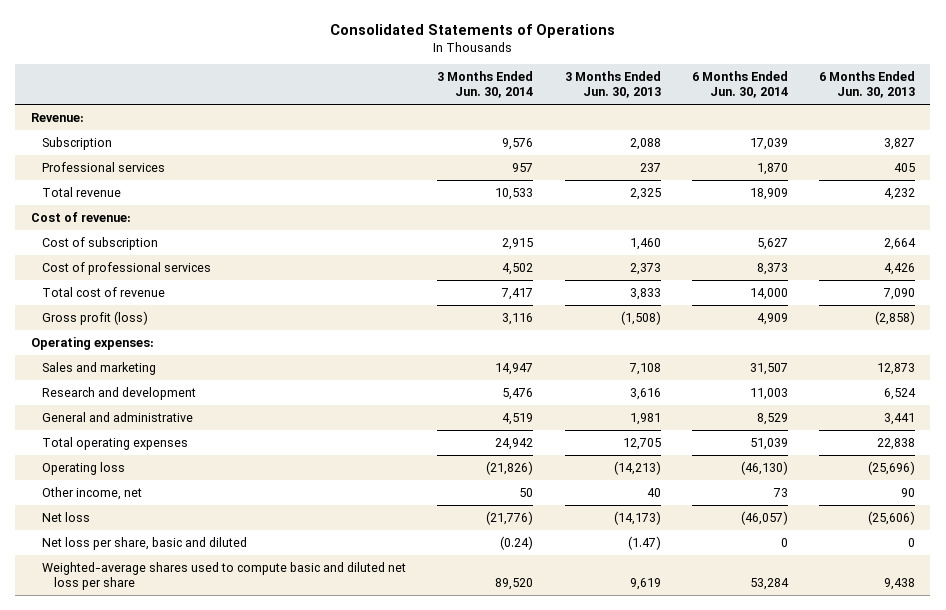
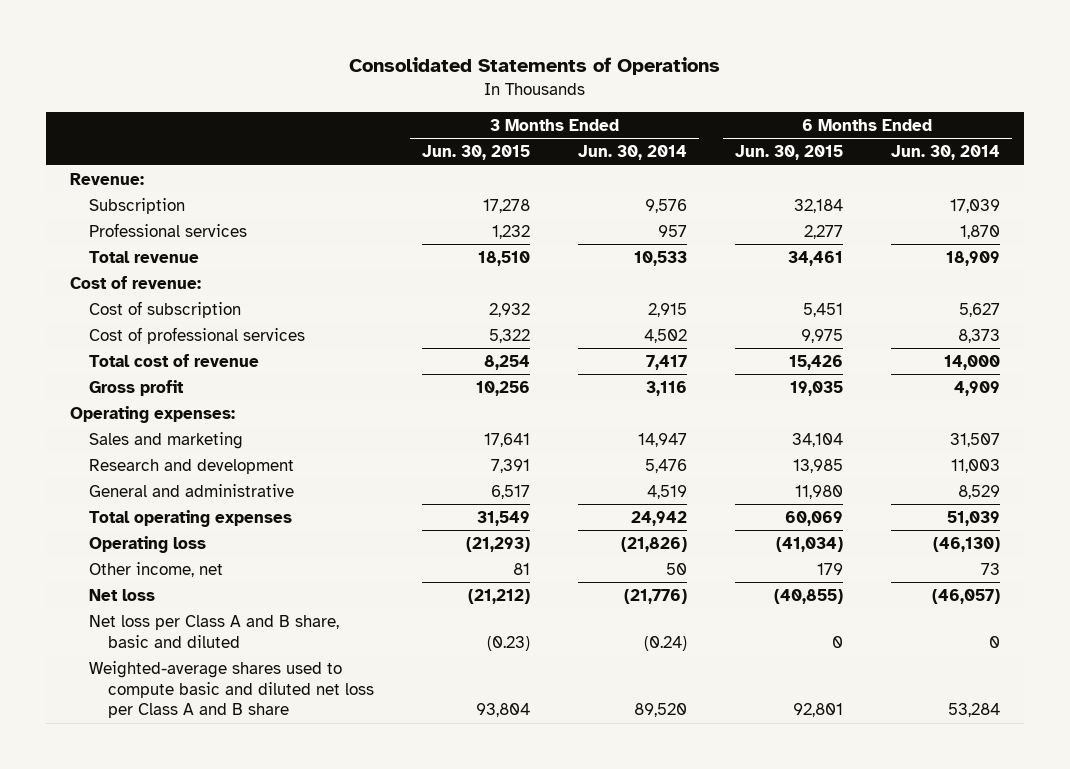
- | 3 Months Ended Jun. 30, 2014 | 3 Months Ended Jun. 30, 2013 | 6 Months Ended Jun. 30, 2014 | 6 Months Ended Jun. 30, 2013
+ | 3 Months Ended Jun. 30, 2015 | 3 Months Ended Jun. 30, 2014 | 6 Months Ended Jun. 30, 2015 | 6 Months Ended Jun. 30, 2014
- Gross profit (loss) | 3,116 | (1,508) | 4,909 | (2,858)
+ Gross profit | 10,256 | 3,116 | 19,035 | 4,909
- Net loss per share, basic and diluted | (0.24) | (1.47) | 0 | 0
- Weighted-average shares used to compute basic and diluted net loss per share | 89,520 | 9,619 | 53,284 | 9,438
+ Net loss per Class A and B share, basic and diluted | (0.23) | (0.24) | 0 | 0
+ Weighted-average shares used to compute basic and diluted net loss per Class A and B share | 93,804 | 89,520 | 92,801 | 53,284

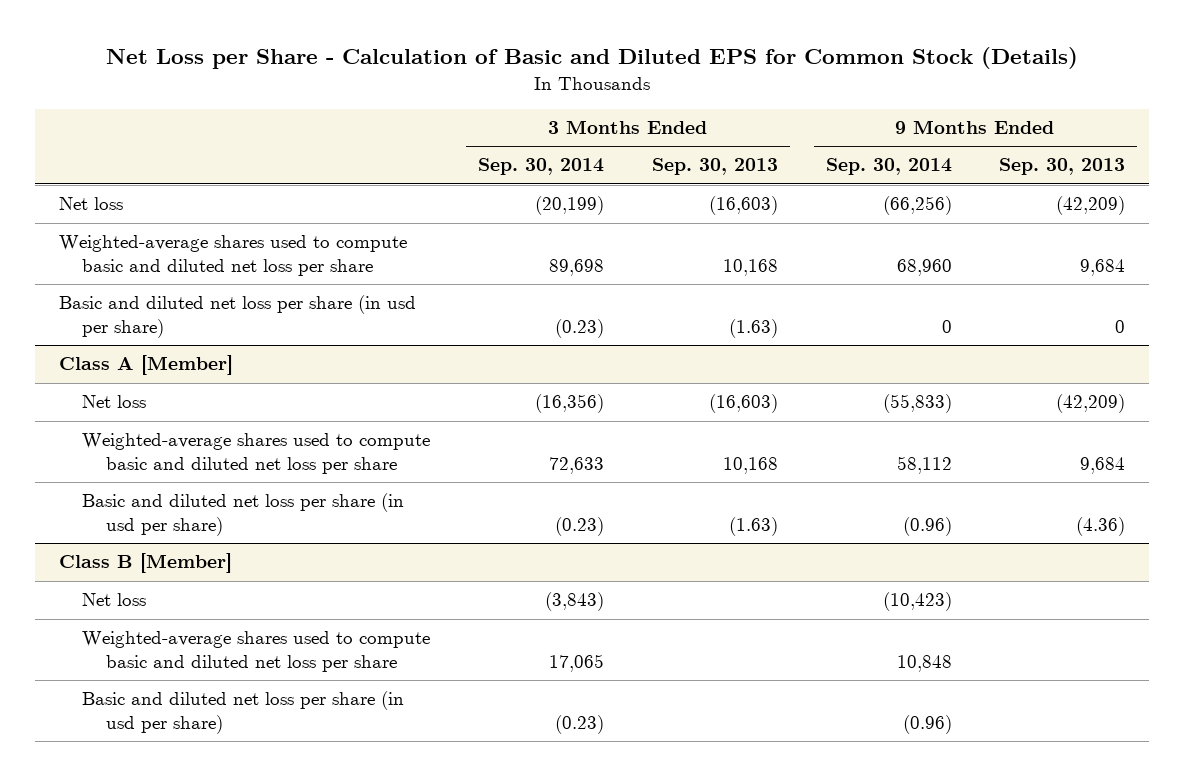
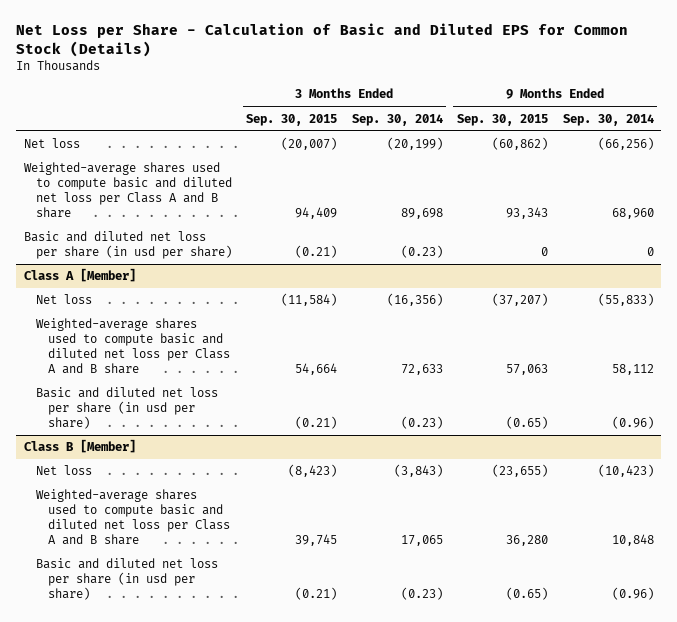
- | 3 Months Ended Sep. 30, 2014 | 3 Months Ended Sep. 30, 2013 | 9 Months Ended Sep. 30, 2014 | 9 Months Ended Sep. 30, 2013
+ | 3 Months Ended Sep. 30, 2015 | 3 Months Ended Sep. 30, 2014 | 9 Months Ended Sep. 30, 2015 | 9 Months Ended Sep. 30, 2014
- Weighted-average shares used to compute basic and diluted net loss per share | 89,698 | 10,168 | 68,960 | 9,684
+ Weighted-average shares used to compute basic and diluted net loss per Class A and B share | 94,409 | 89,698 | 93,343 | 68,960
@ Class A [Member]
- Weighted-average shares used to compute basic and diluted net loss per share | 72,633 | 10,168 | 58,112 | 9,684
+ Weighted-average shares used to compute basic and diluted net loss per Class A and B share | 54,664 | 72,633 | 57,063 | 58,112
@ Class B [Member]
- Weighted-average shares used to compute basic and diluted net loss per share | 17,065 | | 10,848 |
+ Weighted-average shares used to compute basic and diluted net loss per Class A and B share | 39,745 | 17,065 | 36,280 | 10,848

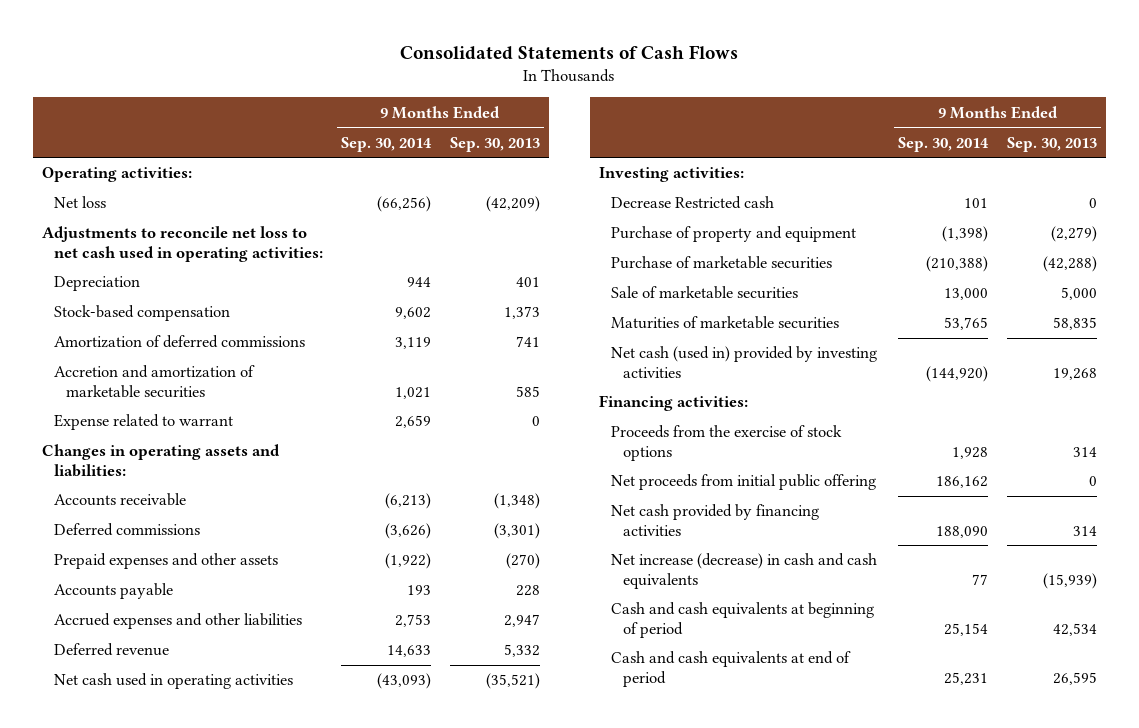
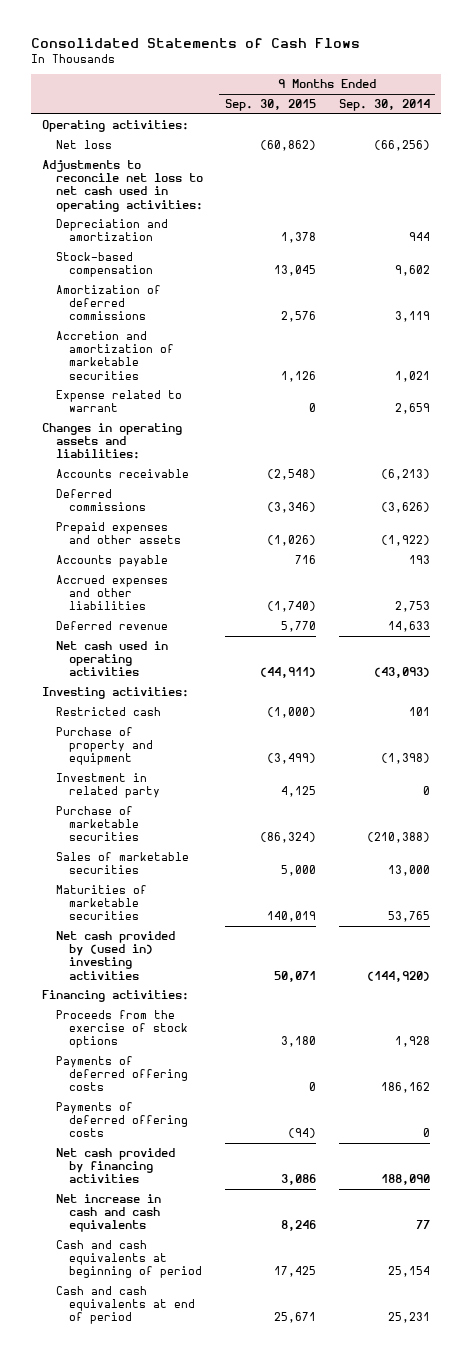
- | 9 Months Ended Sep. 30, 2014 | 9 Months Ended Sep. 30, 2013
+ | 9 Months Ended Sep. 30, 2015 | 9 Months Ended Sep. 30, 2014
- Depreciation | 944 | 401
+ Depreciation and amortization | 1,378 | 944
- Decrease Restricted cash | 101 | 0
+ Restricted cash | (1,000) | 101
+ Investment in related party | 4,125 | 0
- Sale of marketable securities | 13,000 | 5,000
+ Sales of marketable securities | 5,000 | 13,000
- Net cash (used in) provided by investing activities | (144,920) | 19,268
+ Net cash provided by (used in) investing activities | 50,071 | (144,920)
- Net proceeds from initial public offering | 186,162 | 0
+ Payments of deferred offering costs | 0 | 186,162
+ Payments of deferred offering costs | (94) | 0
- Net increase (decrease) in cash and cash equivalents | 77 | (15,939)
+ Net increase in cash and cash equivalents | 8,246 | 77

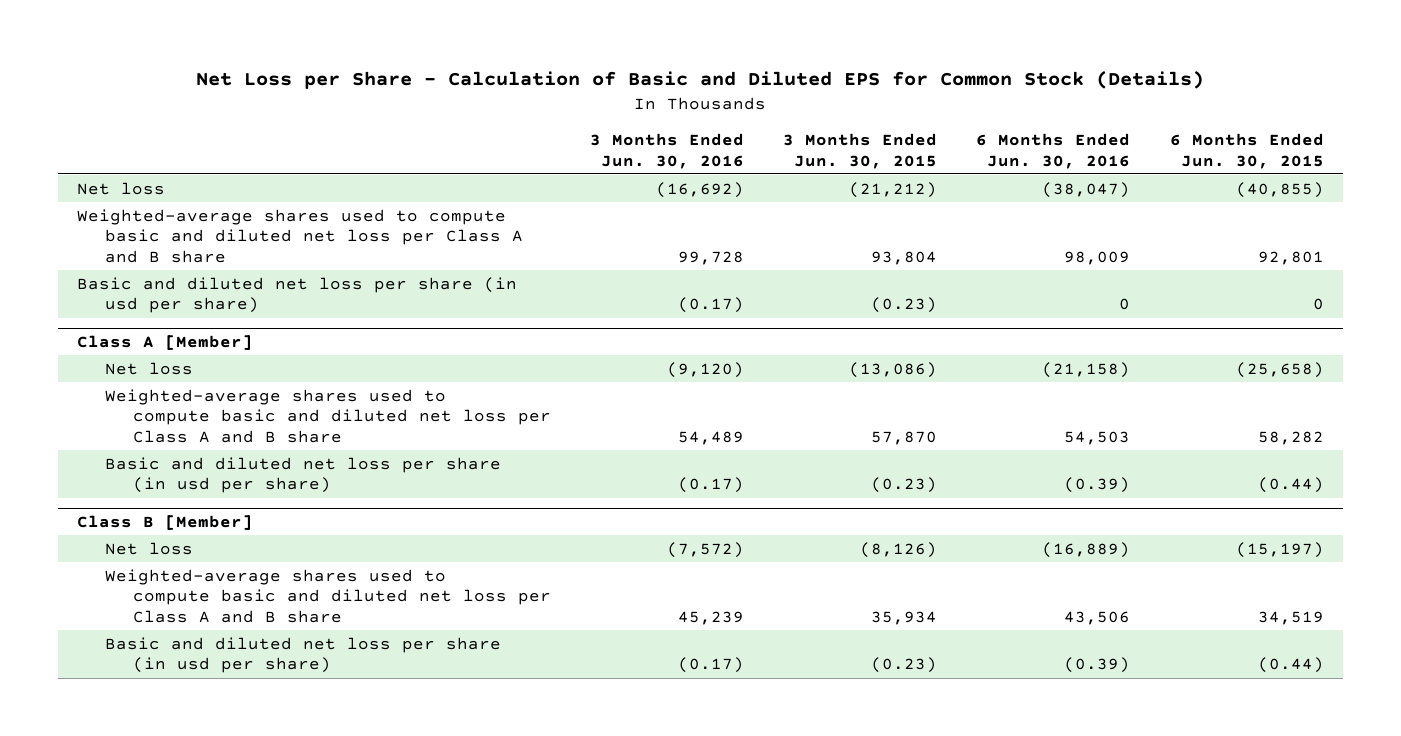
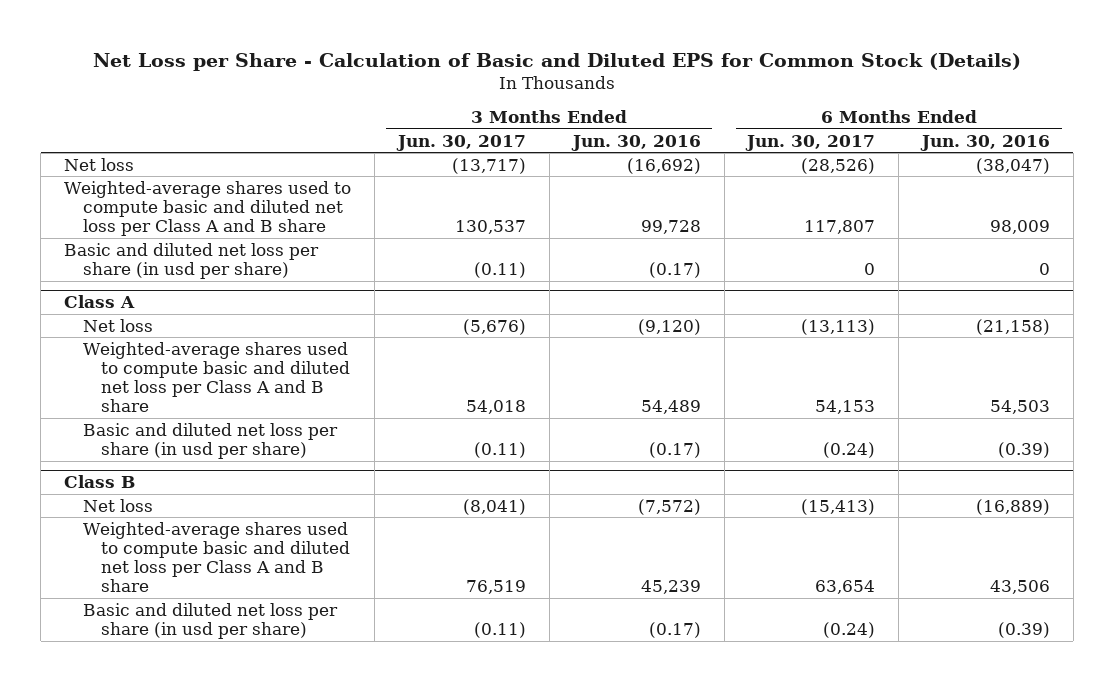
- | 3 Months Ended Jun. 30, 2016 | 3 Months Ended Jun. 30, 2015 | 6 Months Ended Jun. 30, 2016 | 6 Months Ended Jun. 30, 2015
+ | 3 Months Ended Jun. 30, 2017 | 3 Months Ended Jun. 30, 2016 | 6 Months Ended Jun. 30, 2017 | 6 Months Ended Jun. 30, 2016
- Class A [Member]
+ Class A
- Class B [Member]
+ Class B

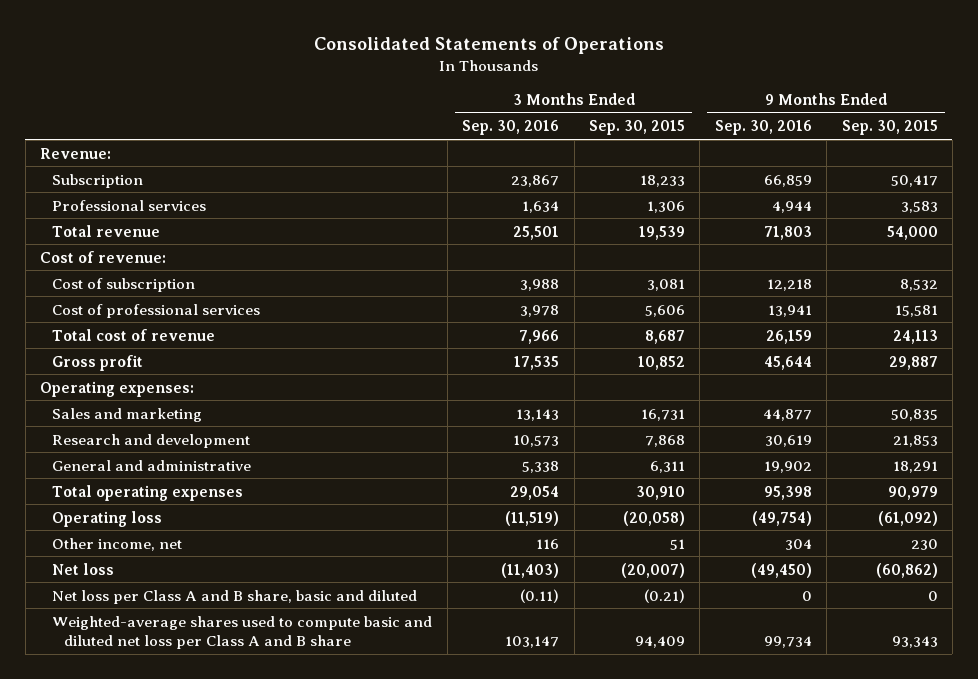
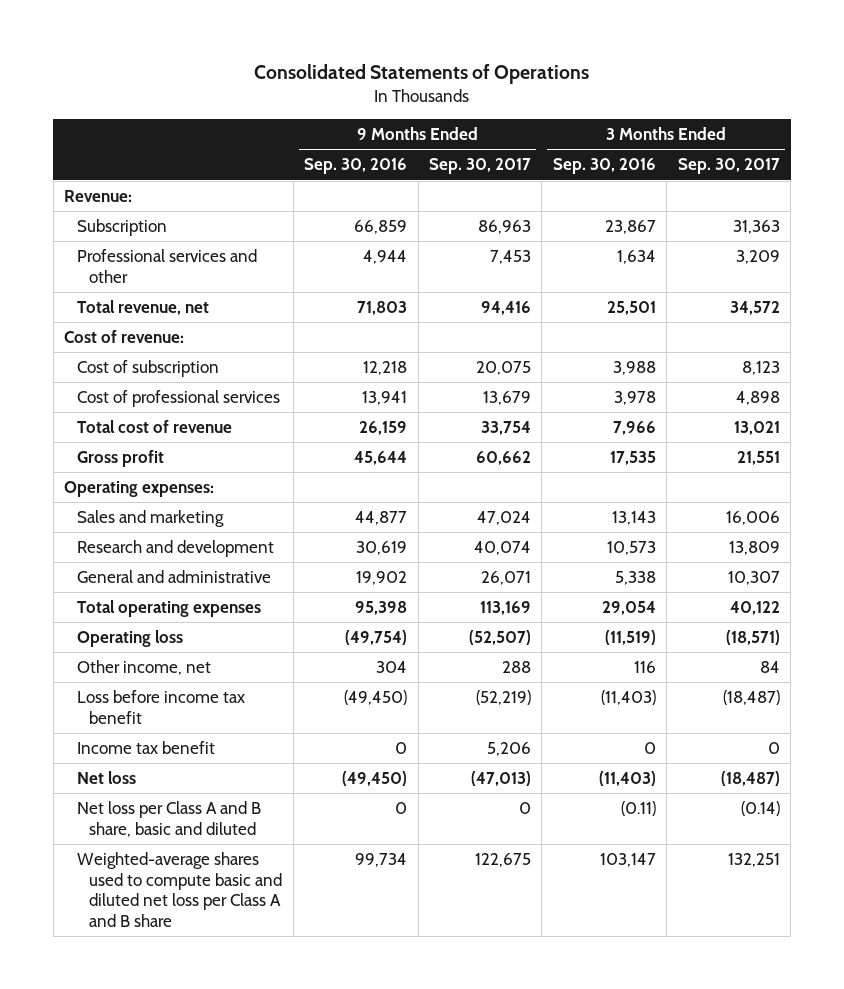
- | 3 Months Ended Sep. 30, 2016 | 3 Months Ended Sep. 30, 2015 | 9 Months Ended Sep. 30, 2016 | 9 Months Ended Sep. 30, 2015
+ | 9 Months Ended Sep. 30, 2016 | 9 Months Ended Sep. 30, 2017 | 3 Months Ended Sep. 30, 2016 | 3 Months Ended Sep. 30, 2017
- Professional services | 1,634 | 1,306 | 4,944 | 3,583
- Total revenue | 25,501 | 19,539 | 71,803 | 54,000
+ Professional services and other | 4,944 | 7,453 | 1,634 | 3,209
+ Total revenue, net | 71,803 | 94,416 | 25,501 | 34,572
+ Loss before income tax benefit | (49,450) | (52,219) | (11,403) | (18,487)
+ Income tax benefit | 0 | 5,206 | 0 | 0

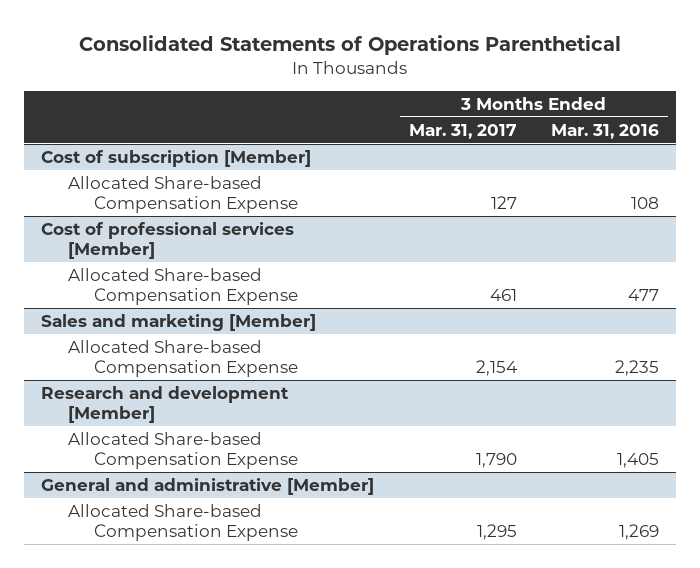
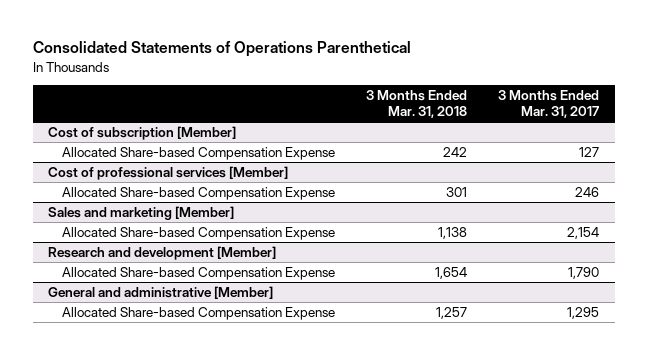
- | 3 Months Ended Mar. 31, 2017 | 3 Months Ended Mar. 31, 2016
+ | 3 Months Ended Mar. 31, 2018 | 3 Months Ended Mar. 31, 2017
@ Cost of professional services [Member]
- Allocated Share-based Compensation Expense | 461 | 477
+ Allocated Share-based Compensation Expense | 301 | 246

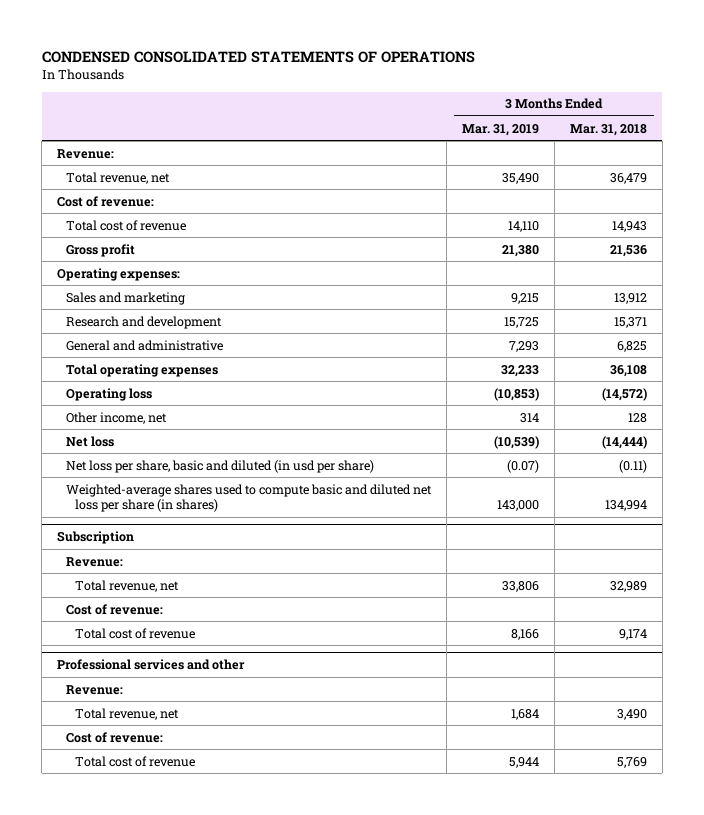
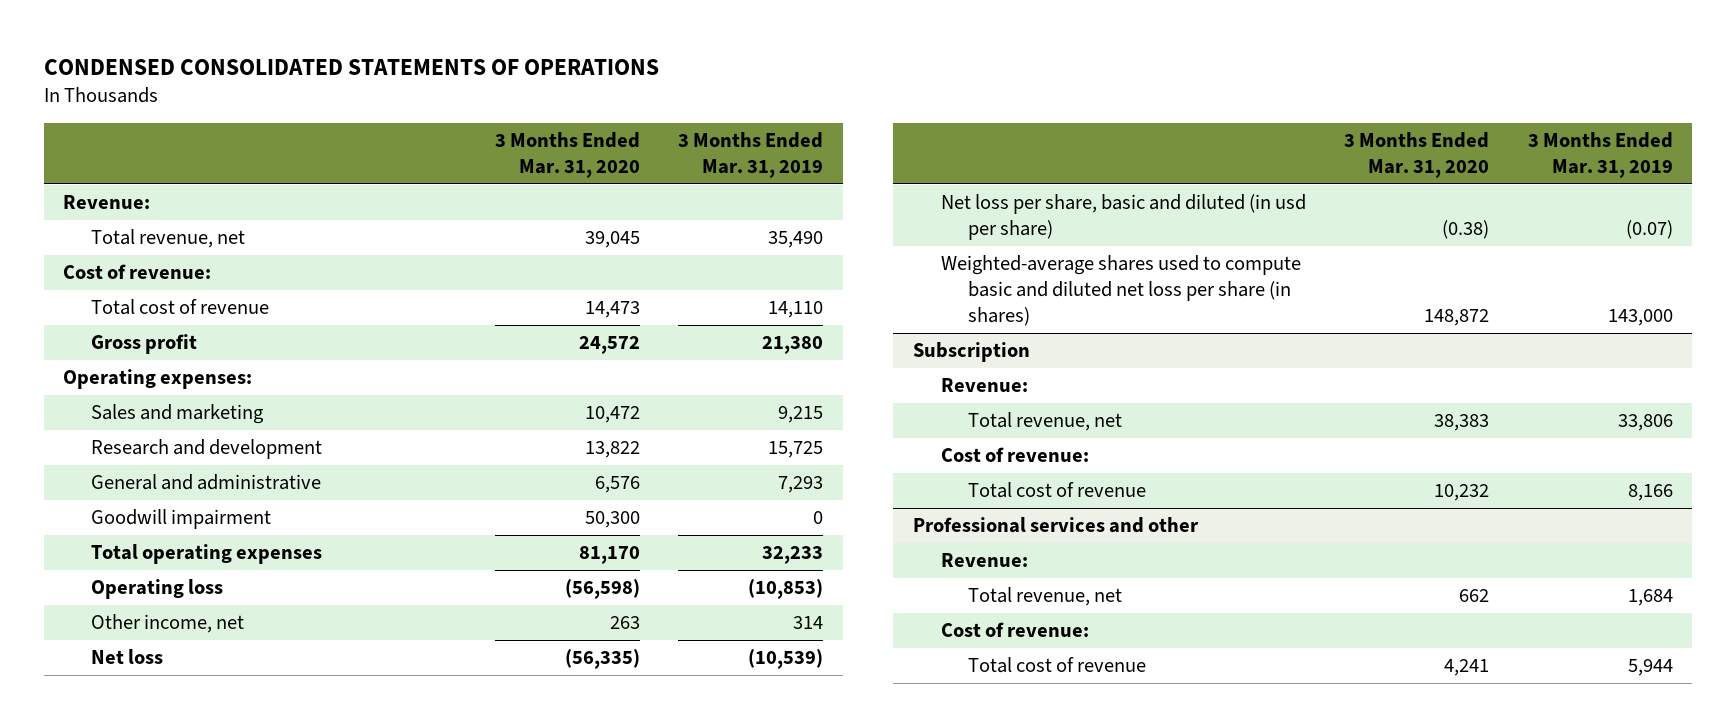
- | 3 Months Ended Mar. 31, 2019 | 3 Months Ended Mar. 31, 2018
+ | 3 Months Ended Mar. 31, 2020 | 3 Months Ended Mar. 31, 2019
+ Goodwill impairment | 50,300 | 0

